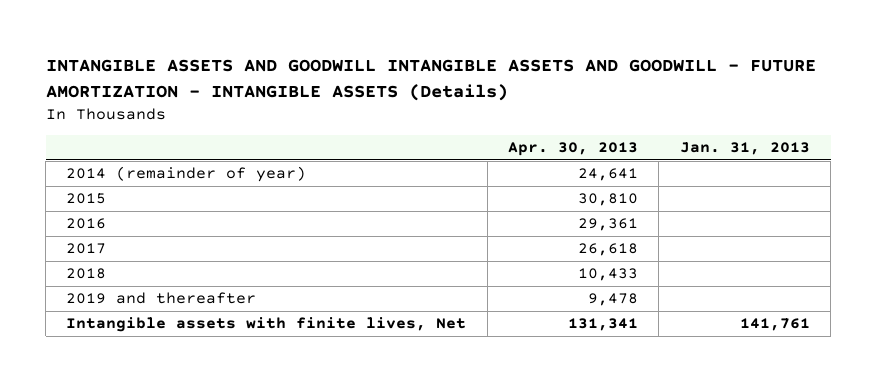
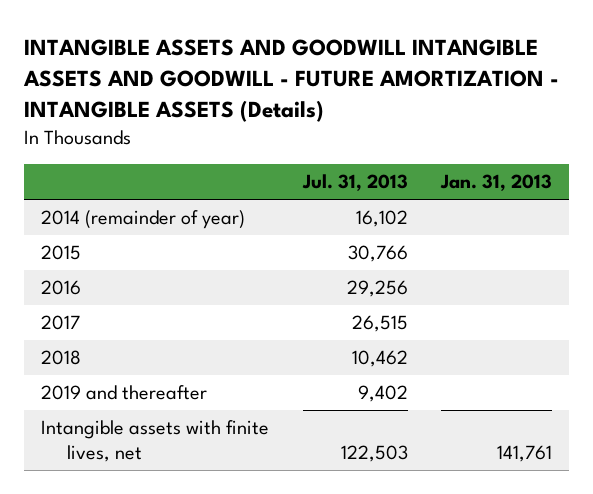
- | Apr. 30, 2013 | Jan. 31, 2013
+ | Jul. 31, 2013 | Jan. 31, 2013
- Intangible assets with finite lives, Net | 131,341 | 141,761
+ Intangible assets with finite lives, net | 122,503 | 141,761

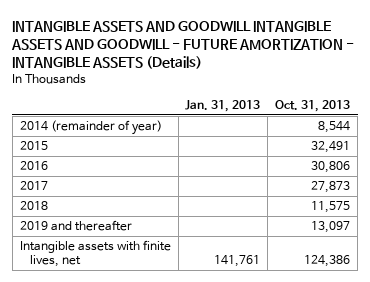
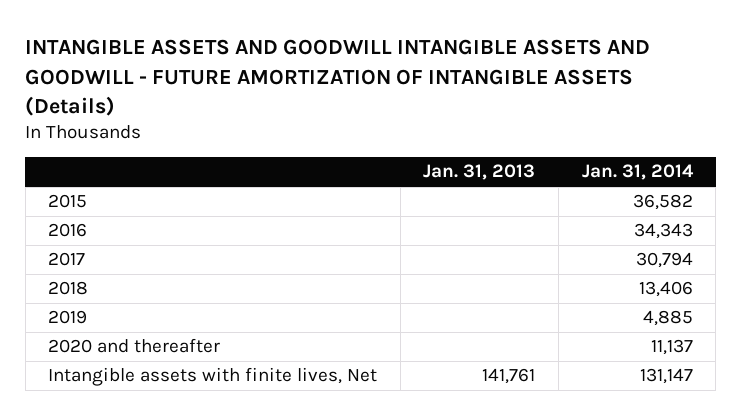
- INTANGIBLE ASSETS AND GOODWILL INTANGIBLE ASSETS AND GOODWILL - FUTURE AMORTIZATION - INTANGIBLE ASSETS (Details)
+ INTANGIBLE ASSETS AND GOODWILL INTANGIBLE ASSETS AND GOODWILL - FUTURE AMORTIZATION OF INTANGIBLE ASSETS (Details)
- | Jan. 31, 2013 | Oct. 31, 2013
+ | Jan. 31, 2013 | Jan. 31, 2014
- 2014 (remainder of year) | | 8,544
- 2019 and thereafter | | 13,097
- Intangible assets with finite lives, net | 141,761 | 124,386
+ 2019 | | 4,885
+ 2020 and thereafter | | 11,137
+ Intangible assets with finite lives, Net | 141,761 | 131,147

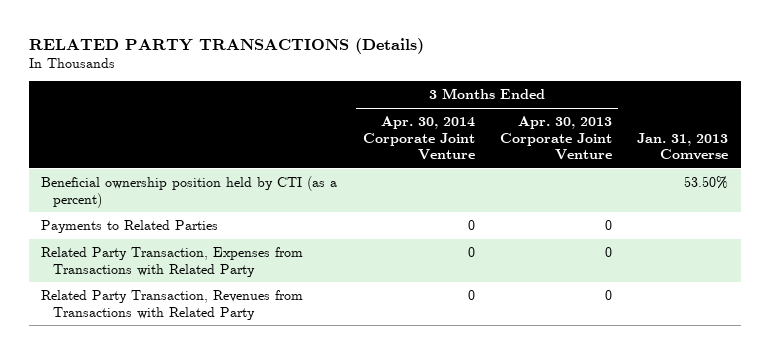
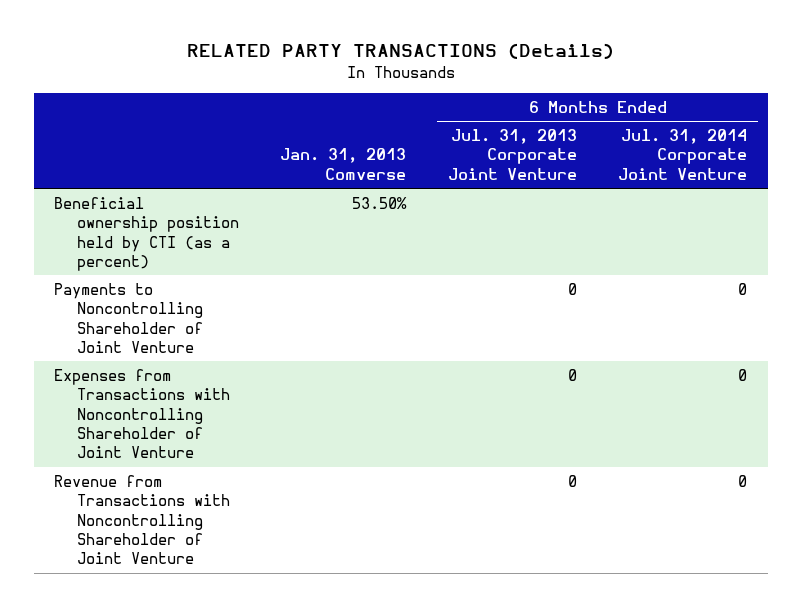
- | 3 Months Ended Apr. 30, 2014 Corporate Joint Venture | 3 Months Ended Apr. 30, 2013 Corporate Joint Venture | Jan. 31, 2013 Comverse
+ | Jan. 31, 2013 Comverse | 6 Months Ended Jul. 31, 2013 Corporate Joint Venture | 6 Months Ended Jul. 31, 2014 Corporate Joint Venture
- Payments to Related Parties | 0 | 0 |
- Related Party Transaction, Expenses from Transactions with Related Party | 0 | 0 |
- Related Party Transaction, Revenues from Transactions with Related Party | 0 | 0 |
+ Payments to Noncontrolling Shareholder of Joint Venture | | 0 | 0
+ Expenses from Transactions with Noncontrolling Shareholder of Joint Venture | | 0 | 0
+ Revenue from Transactions with Noncontrolling Shareholder of Joint Venture | | 0 | 0

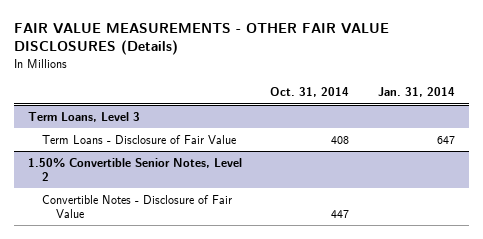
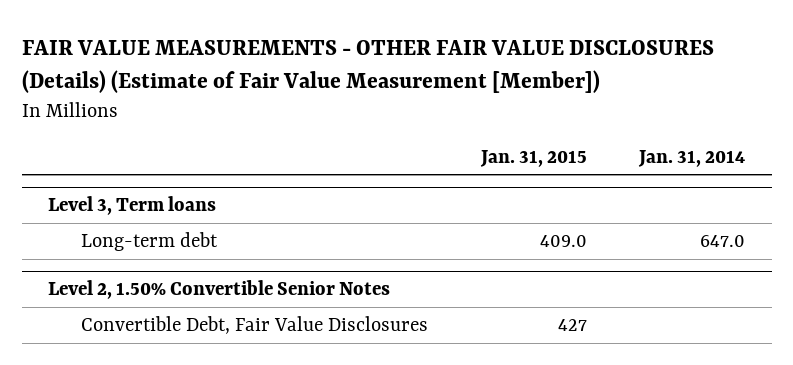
- FAIR VALUE MEASUREMENTS - OTHER FAIR VALUE DISCLOSURES (Details)
+ FAIR VALUE MEASUREMENTS - OTHER FAIR VALUE DISCLOSURES (Details) (Estimate of Fair Value Measurement [Member])
- | Oct. 31, 2014 | Jan. 31, 2014
+ | Jan. 31, 2015 | Jan. 31, 2014
- Term Loans, Level 3
- Term Loans - Disclosure of Fair Value | 408 | 647
- 1.50% Convertible Senior Notes, Level 2
- Convertible Notes - Disclosure of Fair Value | 447 |
+ Level 3, Term loans
+ Long-term debt | 409.0 | 647.0
+ Level 2, 1.50% Convertible Senior Notes
+ Convertible Debt, Fair Value Disclosures | 427 |

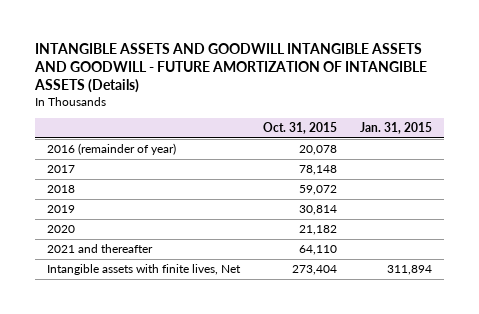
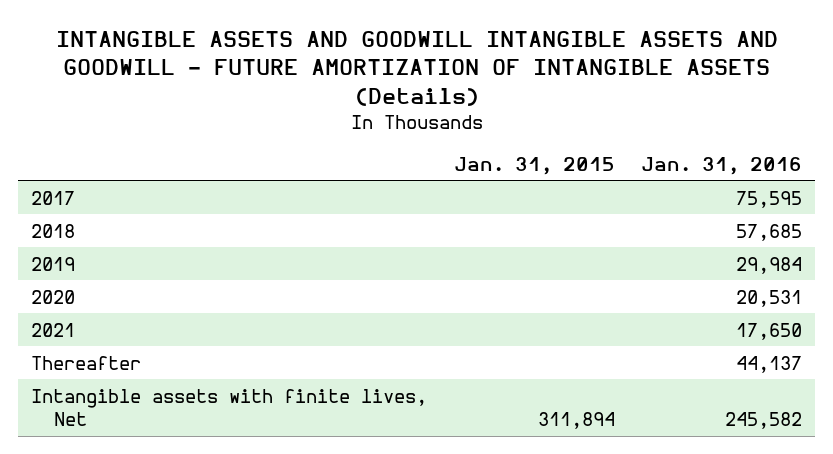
- | Oct. 31, 2015 | Jan. 31, 2015
+ | Jan. 31, 2015 | Jan. 31, 2016
- 2016 (remainder of year) | 20,078 |
- 2021 and thereafter | 64,110 |
+ 2021 | | 17,650
+ Thereafter | | 44,137

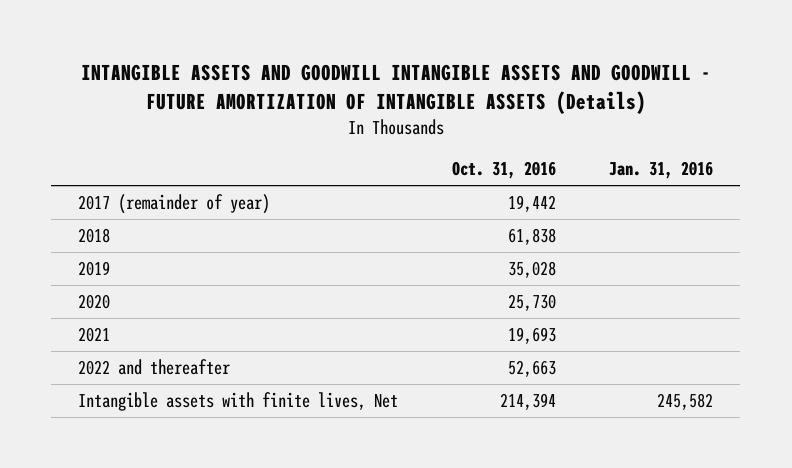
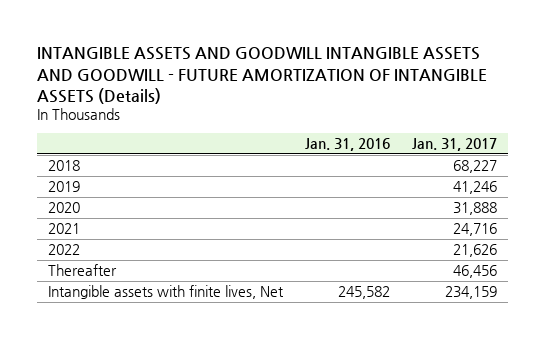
- | Oct. 31, 2016 | Jan. 31, 2016
+ | Jan. 31, 2016 | Jan. 31, 2017
- 2017 (remainder of year) | 19,442 |
- 2022 and thereafter | 52,663 |
+ 2022 | | 21,626
+ Thereafter | | 46,456

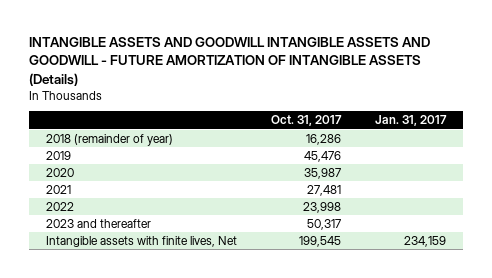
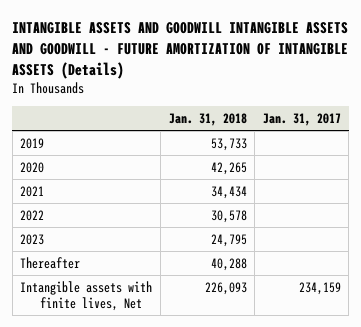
- | Oct. 31, 2017 | Jan. 31, 2017
+ | Jan. 31, 2018 | Jan. 31, 2017
- 2018 (remainder of year) | 16,286 |
- 2023 and thereafter | 50,317 |
+ 2023 | 24,795 |
+ Thereafter | 40,288 |

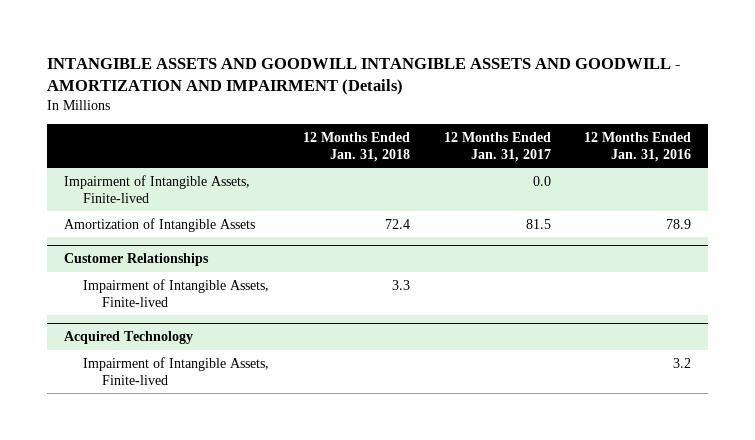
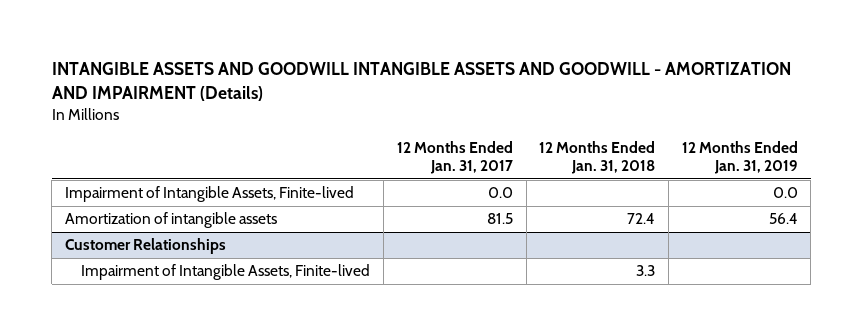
- | 12 Months Ended Jan. 31, 2018 | 12 Months Ended Jan. 31, 2017 | 12 Months Ended Jan. 31, 2016
+ | 12 Months Ended Jan. 31, 2017 | 12 Months Ended Jan. 31, 2018 | 12 Months Ended Jan. 31, 2019
- Amortization of Intangible Assets | 72.4 | 81.5 | 78.9
+ Amortization of intangible assets | 81.5 | 72.4 | 56.4
- Acquired Technology
- Impairment of Intangible Assets, Finite-lived | | | 3.2

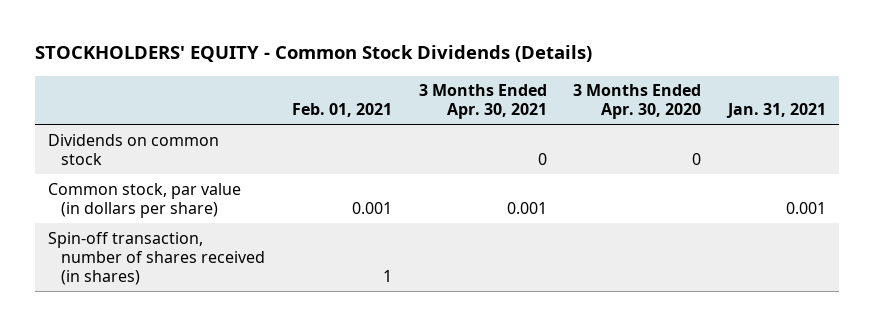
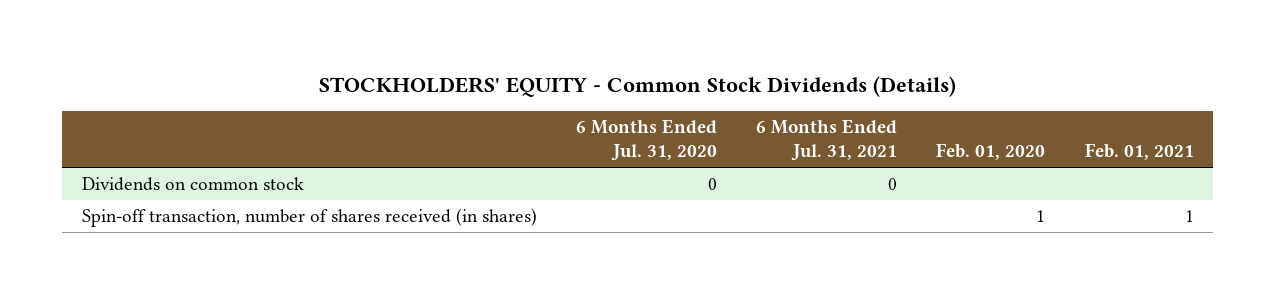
- | Feb. 01, 2021 | 3 Months Ended Apr. 30, 2021 | 3 Months Ended Apr. 30, 2020 | Jan. 31, 2021
+ | 6 Months Ended Jul. 31, 2020 | 6 Months Ended Jul. 31, 2021 | Feb. 01, 2020 | Feb. 01, 2021
- Common stock, par value (in dollars per share) | 0.001 | 0.001 | | 0.001

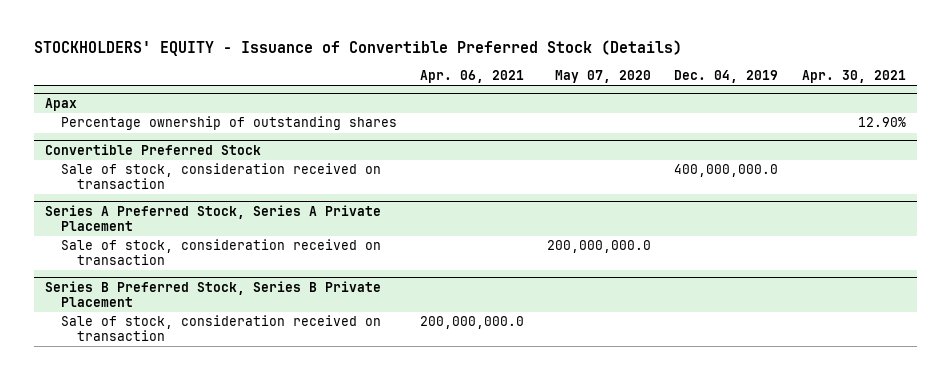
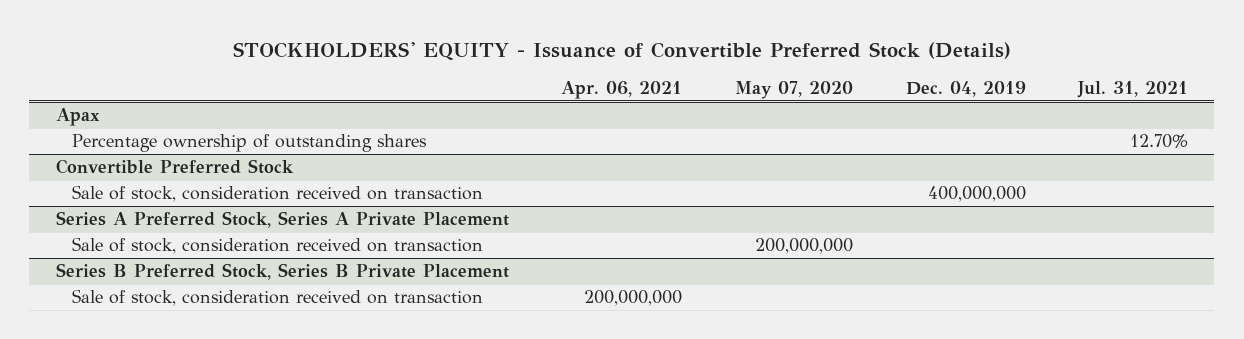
- | Apr. 06, 2021 | May 07, 2020 | Dec. 04, 2019 | Apr. 30, 2021
+ | Apr. 06, 2021 | May 07, 2020 | Dec. 04, 2019 | Jul. 31, 2021
@ Convertible Preferred Stock
- Sale of stock, consideration received on transaction | | | 400,000,000.0 |
+ Sale of stock, consideration received on transaction | | | 400,000,000 |
@ Series A Preferred Stock, Series A Private Placement
- Sale of stock, consideration received on transaction | | 200,000,000.0 | |
+ Sale of stock, consideration received on transaction | | 200,000,000 | |
@ Series B Preferred Stock, Series B Private Placement
- Sale of stock, consideration received on transaction | 200,000,000.0 | | |
+ Sale of stock, consideration received on transaction | 200,000,000 | | |

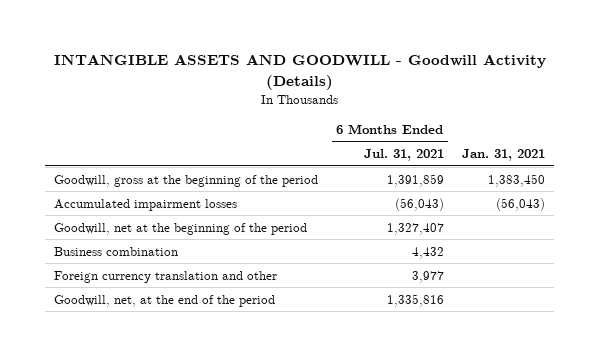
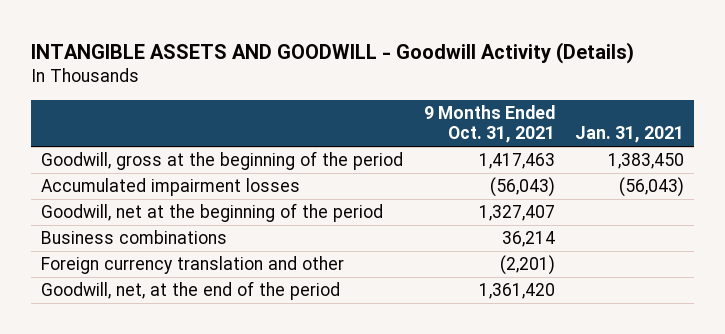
- | 6 Months Ended Jul. 31, 2021 | Jan. 31, 2021
+ | 9 Months Ended Oct. 31, 2021 | Jan. 31, 2021
- Business combination | 4,432 |
+ Business combinations | 36,214 |

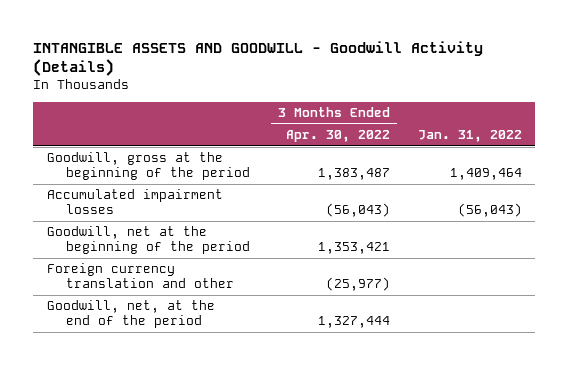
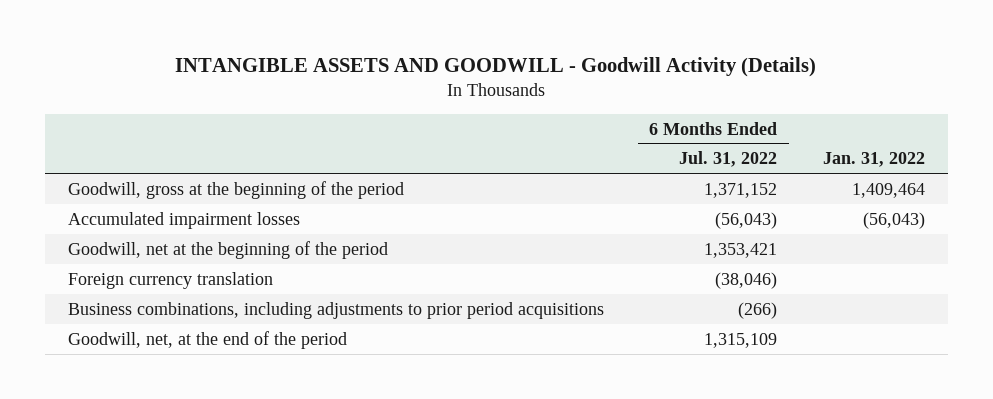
- | 3 Months Ended Apr. 30, 2022 | Jan. 31, 2022
+ | 6 Months Ended Jul. 31, 2022 | Jan. 31, 2022
- Foreign currency translation and other | (25,977) |
+ Foreign currency translation | (38,046) |
+ Business combinations, including adjustments to prior period acquisitions | (266) |

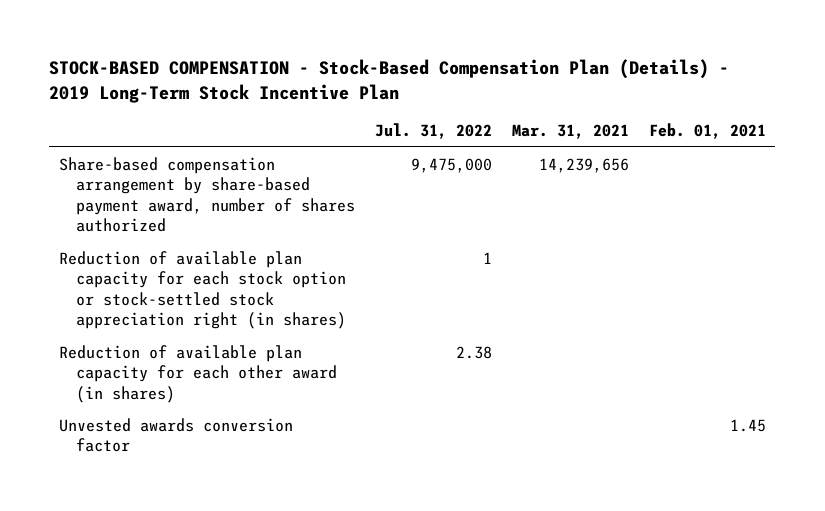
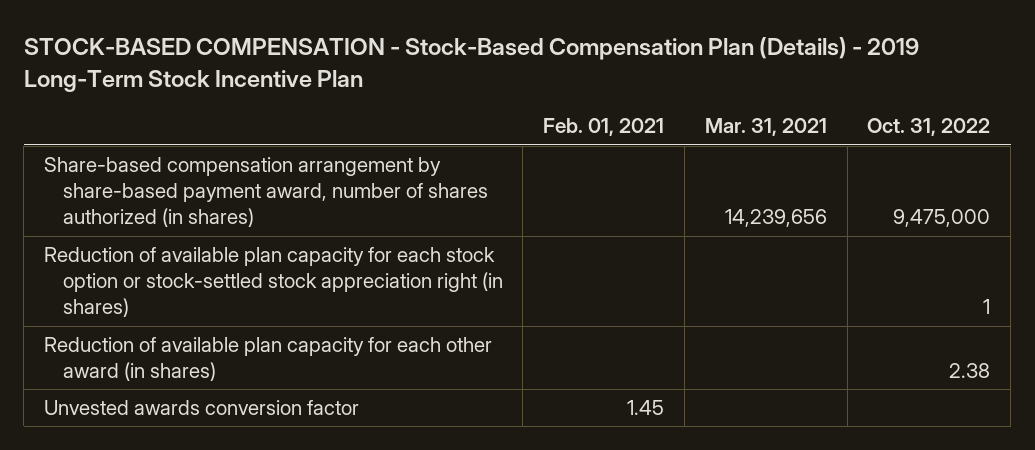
- | Jul. 31, 2022 | Mar. 31, 2021 | Feb. 01, 2021
+ | Feb. 01, 2021 | Mar. 31, 2021 | Oct. 31, 2022
- Share-based compensation arrangement by share-based payment award, number of shares authorized | 9,475,000 | 14,239,656 |
+ Share-based compensation arrangement by share-based payment award, number of shares authorized (in shares) | | 14,239,656 | 9,475,000

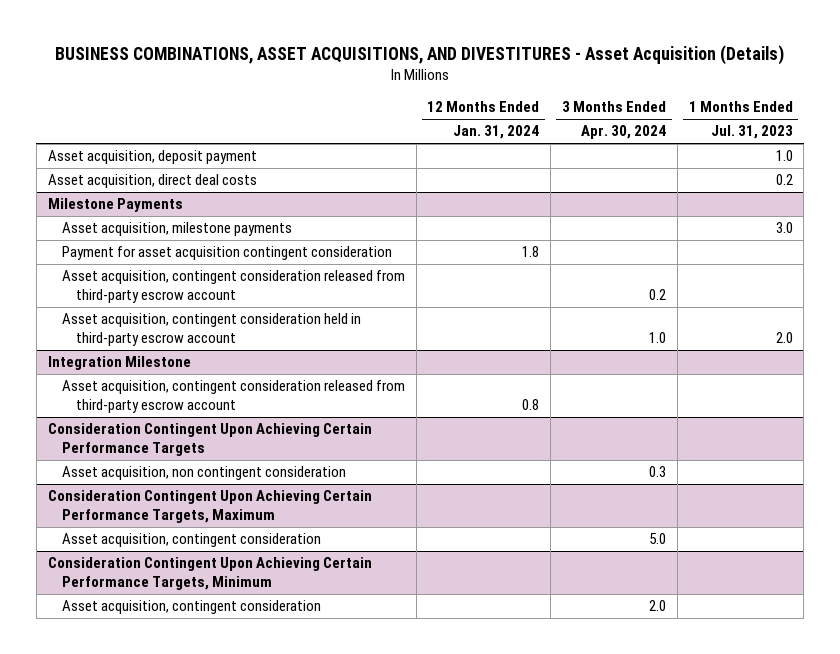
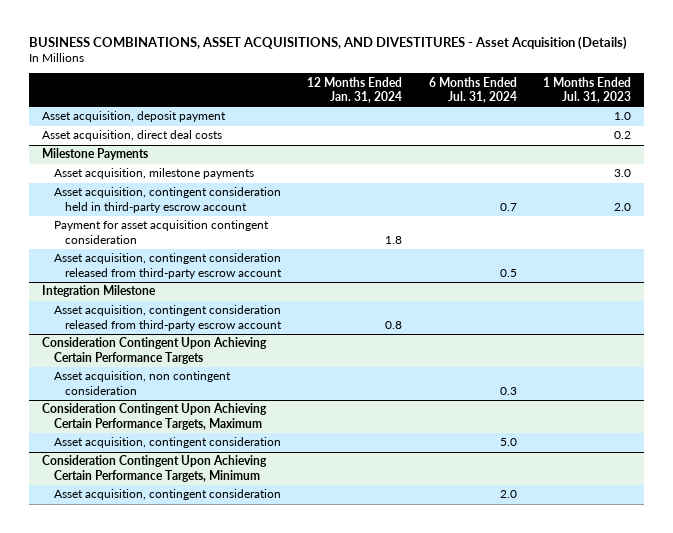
- | 12 Months Ended Jan. 31, 2024 | 3 Months Ended Apr. 30, 2024 | 1 Months Ended Jul. 31, 2023
+ | 12 Months Ended Jan. 31, 2024 | 6 Months Ended Jul. 31, 2024 | 1 Months Ended Jul. 31, 2023
@ Milestone Payments
moved up: Asset acquisition, contingent consideration held in third-party escrow account | | 0.7 | 2.0

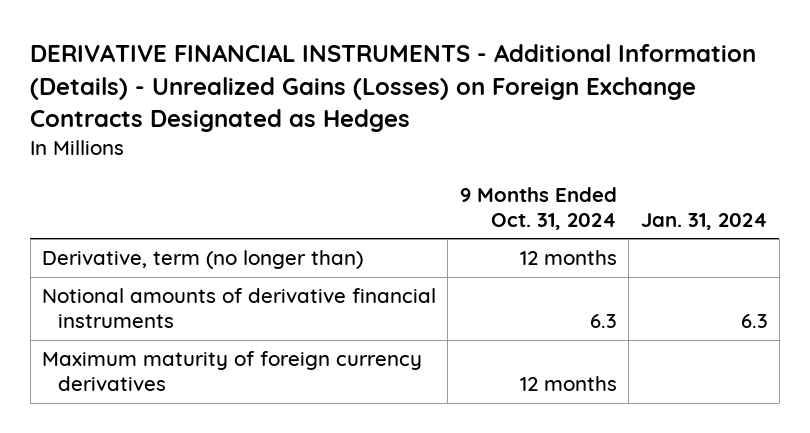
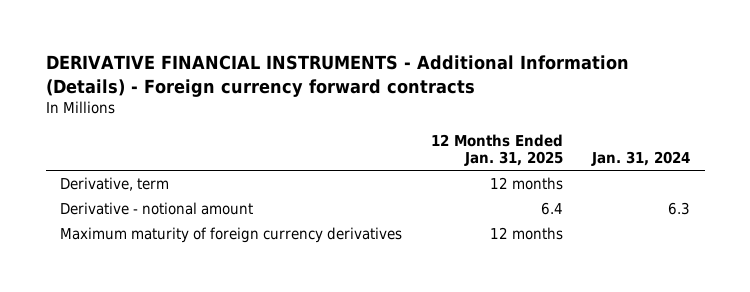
- DERIVATIVE FINANCIAL INSTRUMENTS - Additional Information (Details) - Unrealized Gains (Losses) on Foreign Exchange Contracts Designated as Hedges
+ DERIVATIVE FINANCIAL INSTRUMENTS - Additional Information (Details) - Foreign currency forward contracts
- | 9 Months Ended Oct. 31, 2024 | Jan. 31, 2024
+ | 12 Months Ended Jan. 31, 2025 | Jan. 31, 2024
- Derivative, term (no longer than) | 12 months |
- Notional amounts of derivative financial instruments | 6.3 | 6.3
+ Derivative, term | 12 months |
+ Derivative - notional amount | 6.4 | 6.3

